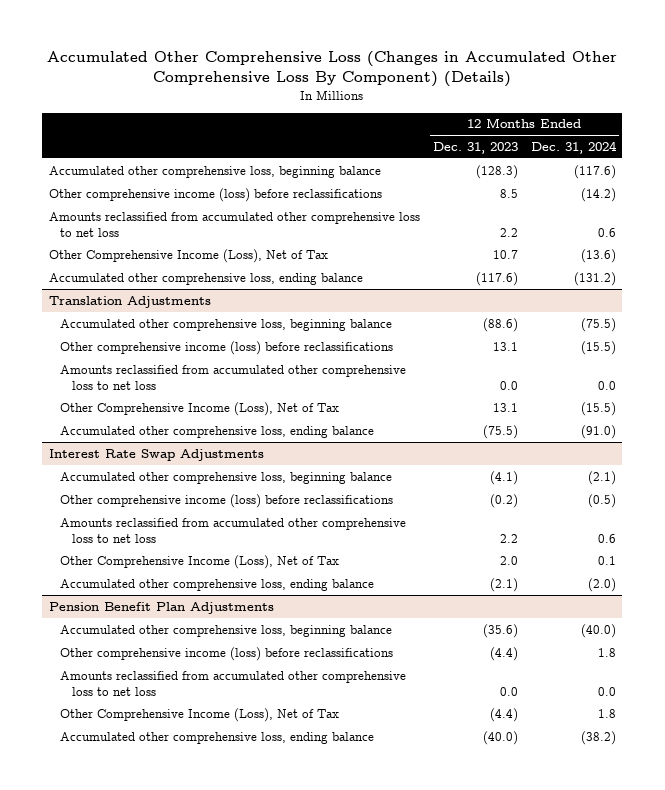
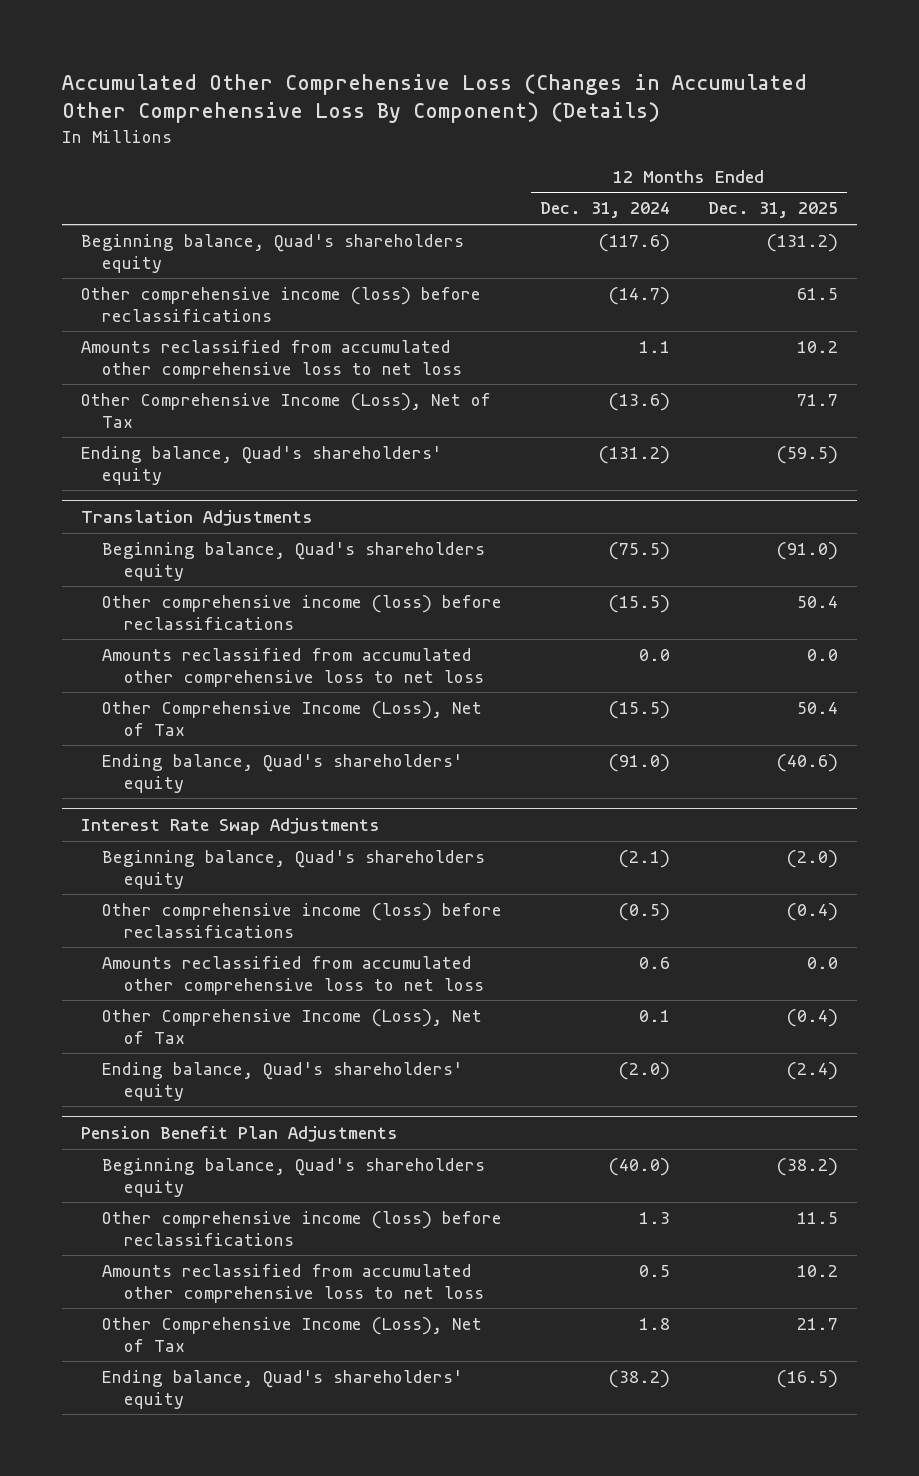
- | 12 Months Ended Dec. 31, 2023 | 12 Months Ended Dec. 31, 2024
+ | 12 Months Ended Dec. 31, 2024 | 12 Months Ended Dec. 31, 2025
- Accumulated other comprehensive loss, beginning balance | (128.3) | (117.6)
- Other comprehensive income (loss) before reclassifications | 8.5 | (14.2)
- Amounts reclassified from accumulated other comprehensive loss to net loss | 2.2 | 0.6
+ Beginning balance, Quad's shareholders equity | (117.6) | (131.2)
+ Other comprehensive income (loss) before reclassifications | (14.7) | 61.5
+ Amounts reclassified from accumulated other comprehensive loss to net loss | 1.1 | 10.2
- Accumulated other comprehensive loss, ending balance | (117.6) | (131.2)
+ Ending balance, Quad's shareholders' equity | (131.2) | (59.5)
@ Translation Adjustments
- Accumulated other comprehensive loss, beginning balance | (88.6) | (75.5)
+ Beginning balance, Quad's shareholders equity | (75.5) | (91.0)
- Accumulated other comprehensive loss, ending balance | (75.5) | (91.0)
+ Ending balance, Quad's shareholders' equity | (91.0) | (40.6)
@ Interest Rate Swap Adjustments
- Accumulated other comprehensive loss, beginning balance | (4.1) | (2.1)
+ Beginning balance, Quad's shareholders equity | (2.1) | (2.0)
- Accumulated other comprehensive loss, ending balance | (2.1) | (2.0)
+ Ending balance, Quad's shareholders' equity | (2.0) | (2.4)
@ Pension Benefit Plan Adjustments
- Accumulated other comprehensive loss, beginning balance | (35.6) | (40.0)
- Other comprehensive income (loss) before reclassifications | (4.4) | 1.8
- Amounts reclassified from accumulated other comprehensive loss to net loss | 0.0 | 0.0
+ Beginning balance, Quad's shareholders equity | (40.0) | (38.2)
+ Other comprehensive income (loss) before reclassifications | 1.3 | 11.5
+ Amounts reclassified from accumulated other comprehensive loss to net loss | 0.5 | 10.2
- Accumulated other comprehensive loss, ending balance | (40.0) | (38.2)
+ Ending balance, Quad's shareholders' equity | (38.2) | (16.5)

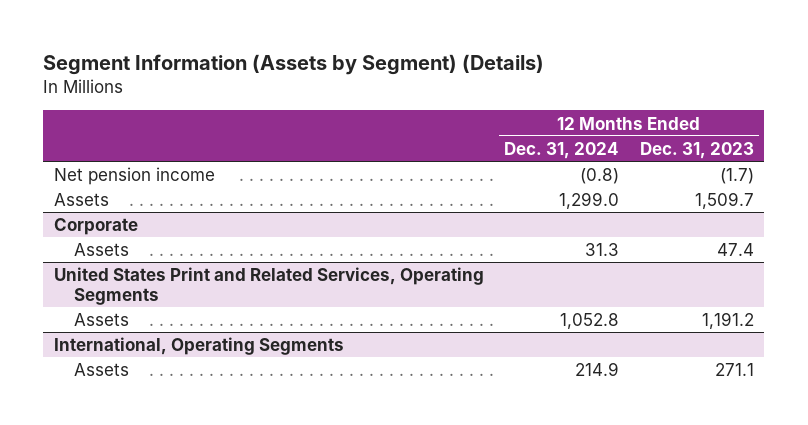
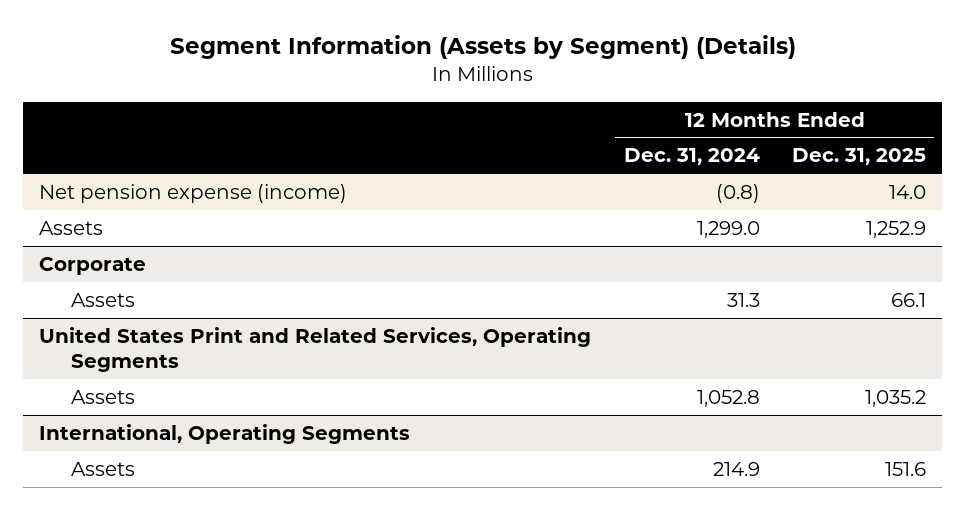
- | 12 Months Ended Dec. 31, 2024 | 12 Months Ended Dec. 31, 2023
+ | 12 Months Ended Dec. 31, 2024 | 12 Months Ended Dec. 31, 2025
- Net pension income | (0.8) | (1.7)
+ Net pension expense (income) | (0.8) | 14.0

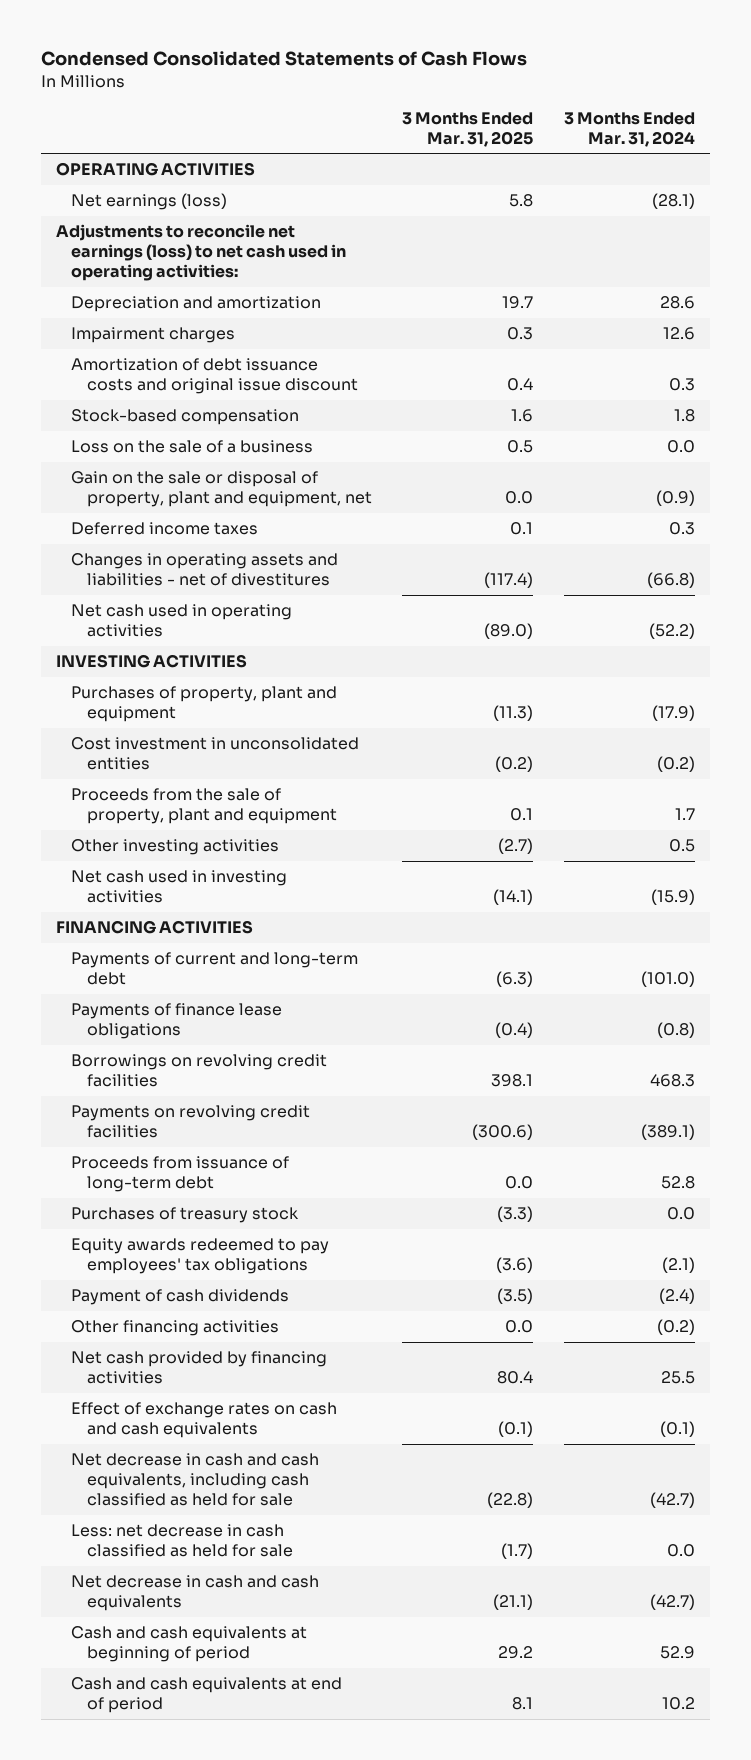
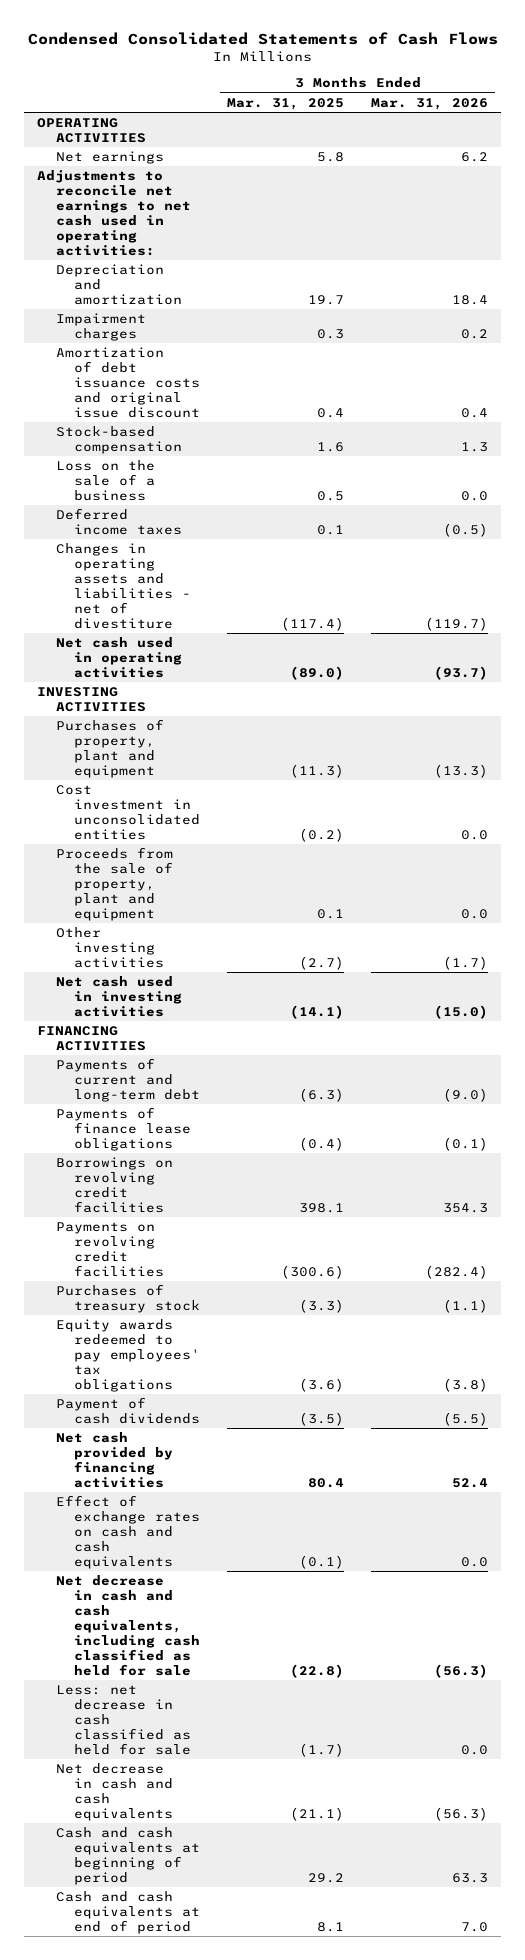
- | 3 Months Ended Mar. 31, 2025 | 3 Months Ended Mar. 31, 2024
+ | 3 Months Ended Mar. 31, 2025 | 3 Months Ended Mar. 31, 2026
- Net earnings (loss) | 5.8 | (28.1)
- Adjustments to reconcile net earnings (loss) to net cash used in operating activities:
+ Net earnings | 5.8 | 6.2
+ Adjustments to reconcile net earnings to net cash used in operating activities:
- Gain on the sale or disposal of property, plant and equipment, net | 0.0 | (0.9)
- Changes in operating assets and liabilities - net of divestitures | (117.4) | (66.8)
+ Changes in operating assets and liabilities - net of divestiture | (117.4) | (119.7)
- Proceeds from issuance of long-term debt | 0.0 | 52.8
- Other financing activities | 0.0 | (0.2)

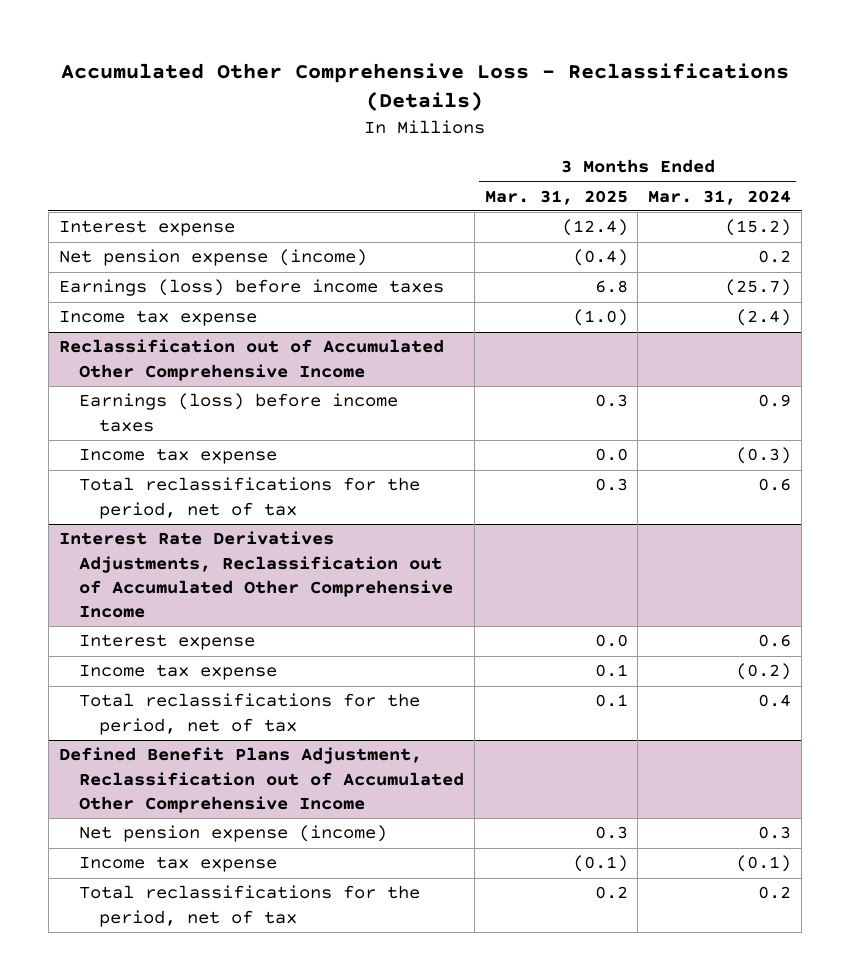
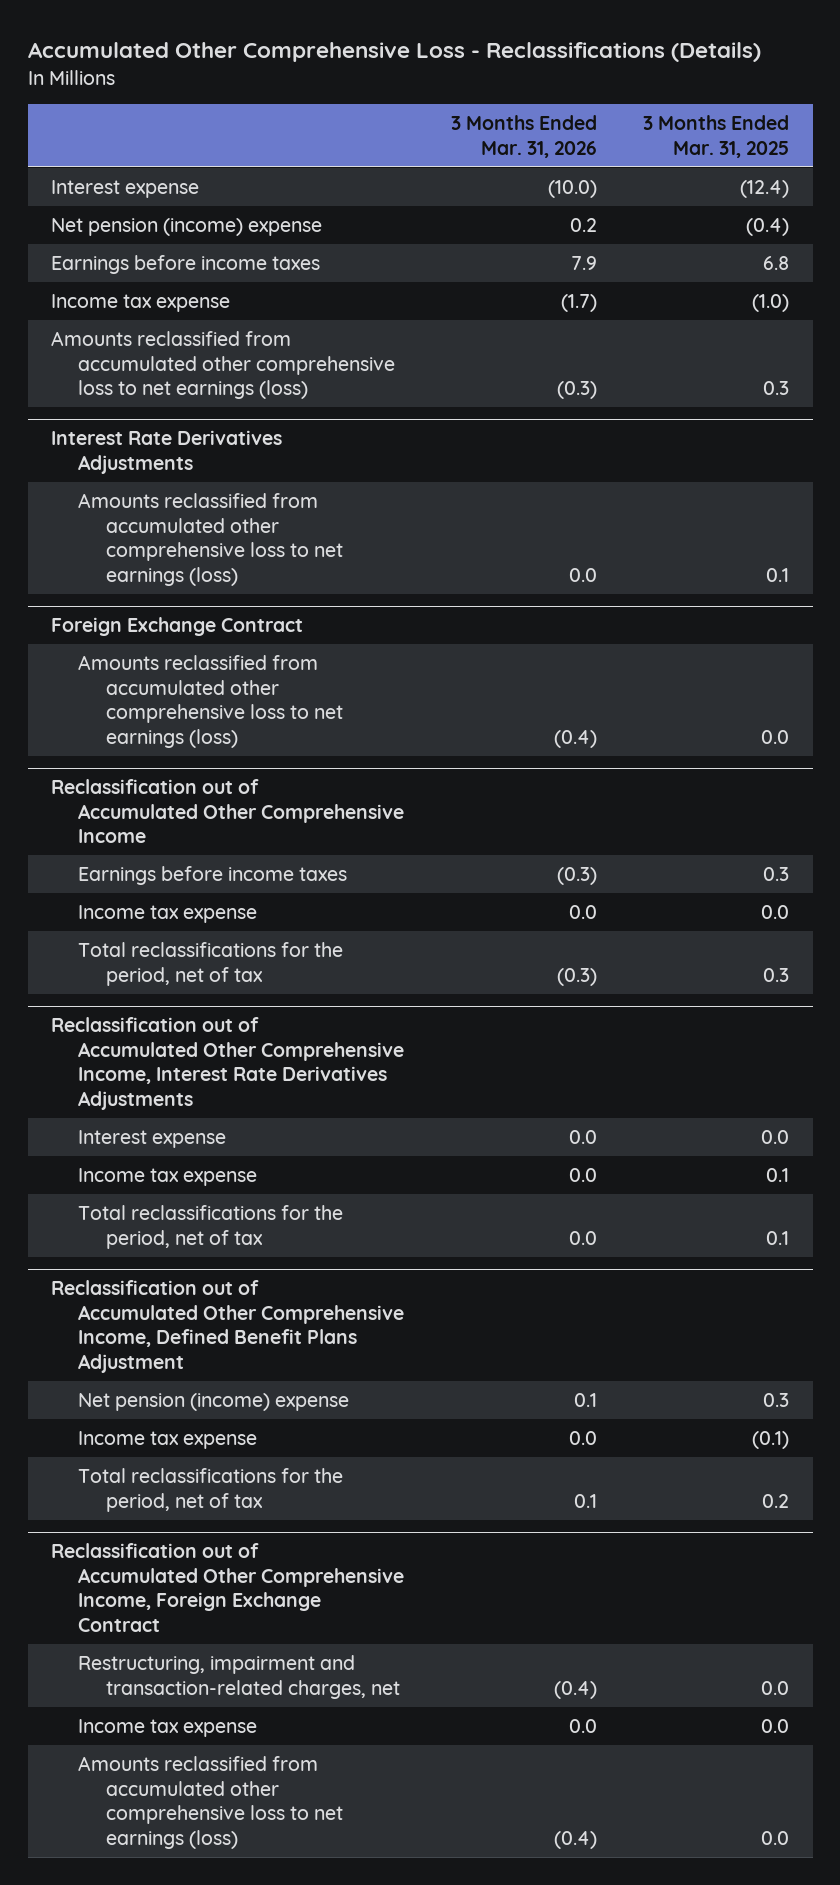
- | 3 Months Ended Mar. 31, 2025 | 3 Months Ended Mar. 31, 2024
+ | 3 Months Ended Mar. 31, 2026 | 3 Months Ended Mar. 31, 2025
- Net pension expense (income) | (0.4) | 0.2
- Earnings (loss) before income taxes | 6.8 | (25.7)
+ Net pension (income) expense | 0.2 | (0.4)
+ Earnings before income taxes | 7.9 | 6.8
+ Amounts reclassified from accumulated other comprehensive loss to net earnings (loss) | (0.3) | 0.3
+ Interest Rate Derivatives Adjustments
+ Amounts reclassified from accumulated other comprehensive loss to net earnings (loss) | 0.0 | 0.1
+ Foreign Exchange Contract
+ Amounts reclassified from accumulated other comprehensive loss to net earnings (loss) | (0.4) | 0.0
@ Reclassification out of Accumulated Other Comprehensive Income
- Earnings (loss) before income taxes | 0.3 | 0.9
+ Earnings before income taxes | (0.3) | 0.3
- Interest Rate Derivatives Adjustments, Reclassification out of Accumulated Other Comprehensive Income
+ Reclassification out of Accumulated Other Comprehensive Income, Interest Rate Derivatives Adjustments
- Defined Benefit Plans Adjustment, Reclassification out of Accumulated Other Comprehensive Income
- Net pension expense (income) | 0.3 | 0.3
+ Reclassification out of Accumulated Other Comprehensive Income, Defined Benefit Plans Adjustment
+ Net pension (income) expense | 0.1 | 0.3
+ Reclassification out of Accumulated Other Comprehensive Income, Foreign Exchange Contract
+ Restructuring, impairment and transaction-related charges, net | (0.4) | 0.0
+ Income tax expense | 0.0 | 0.0
+ Amounts reclassified from accumulated other comprehensive loss to net earnings (loss) | (0.4) | 0.0

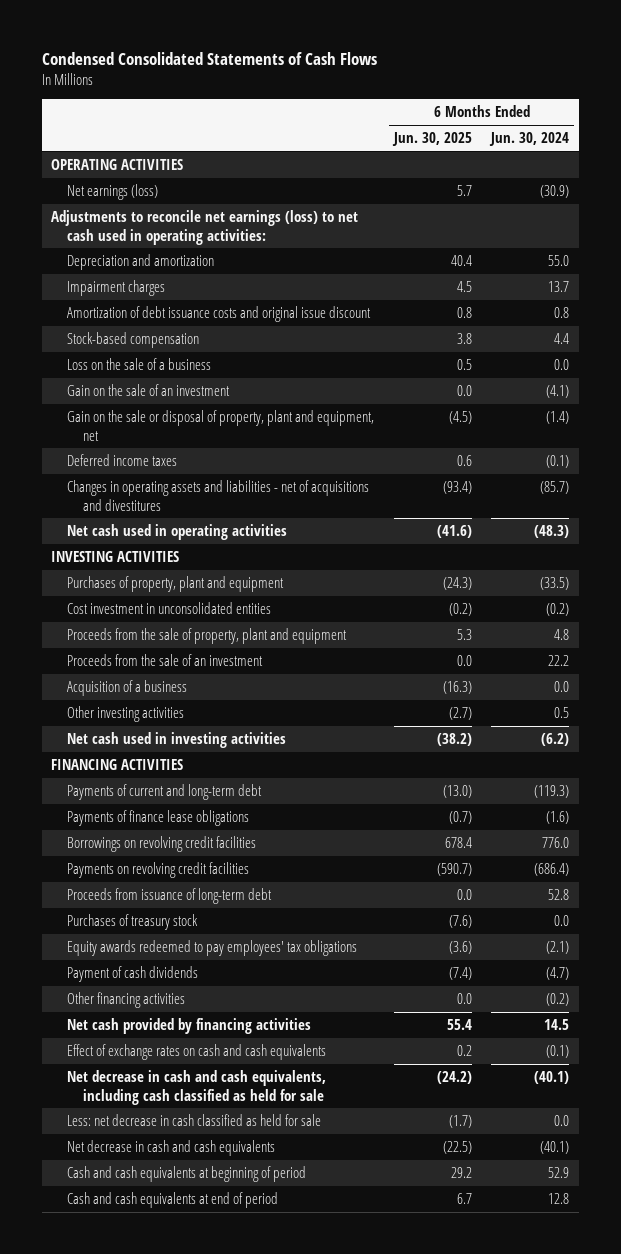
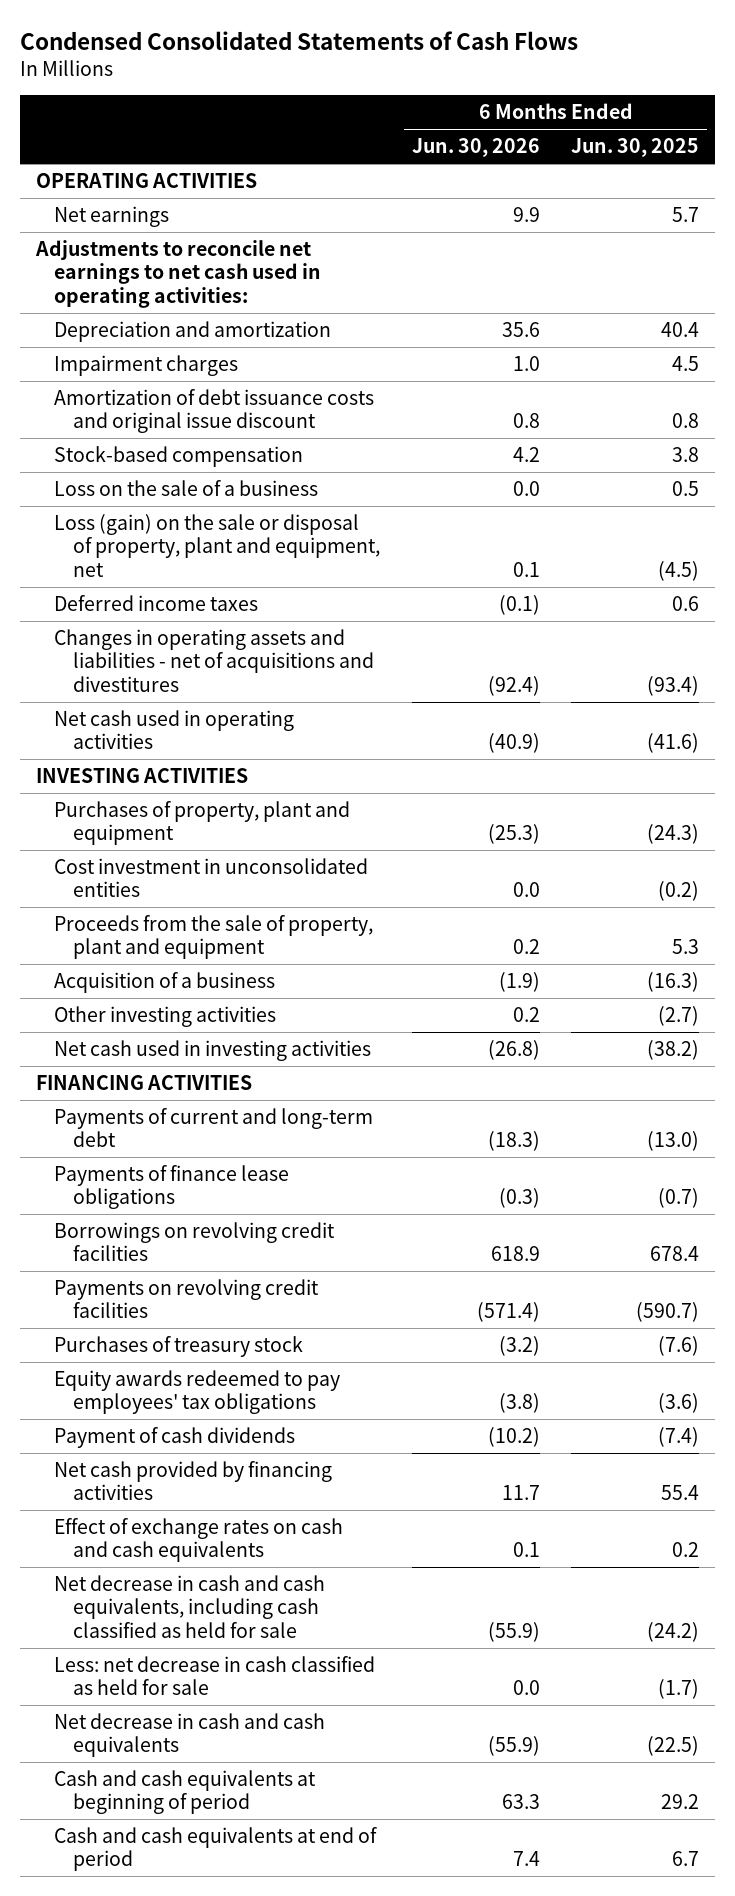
- | 6 Months Ended Jun. 30, 2025 | 6 Months Ended Jun. 30, 2024
+ | 6 Months Ended Jun. 30, 2026 | 6 Months Ended Jun. 30, 2025
- Net earnings (loss) | 5.7 | (30.9)
- Adjustments to reconcile net earnings (loss) to net cash used in operating activities:
+ Net earnings | 9.9 | 5.7
+ Adjustments to reconcile net earnings to net cash used in operating activities:
- Gain on the sale of an investment | 0.0 | (4.1)
- Gain on the sale or disposal of property, plant and equipment, net | (4.5) | (1.4)
+ Loss (gain) on the sale or disposal of property, plant and equipment, net | 0.1 | (4.5)
- Proceeds from the sale of an investment | 0.0 | 22.2
- Proceeds from issuance of long-term debt | 0.0 | 52.8
- Other financing activities | 0.0 | (0.2)

